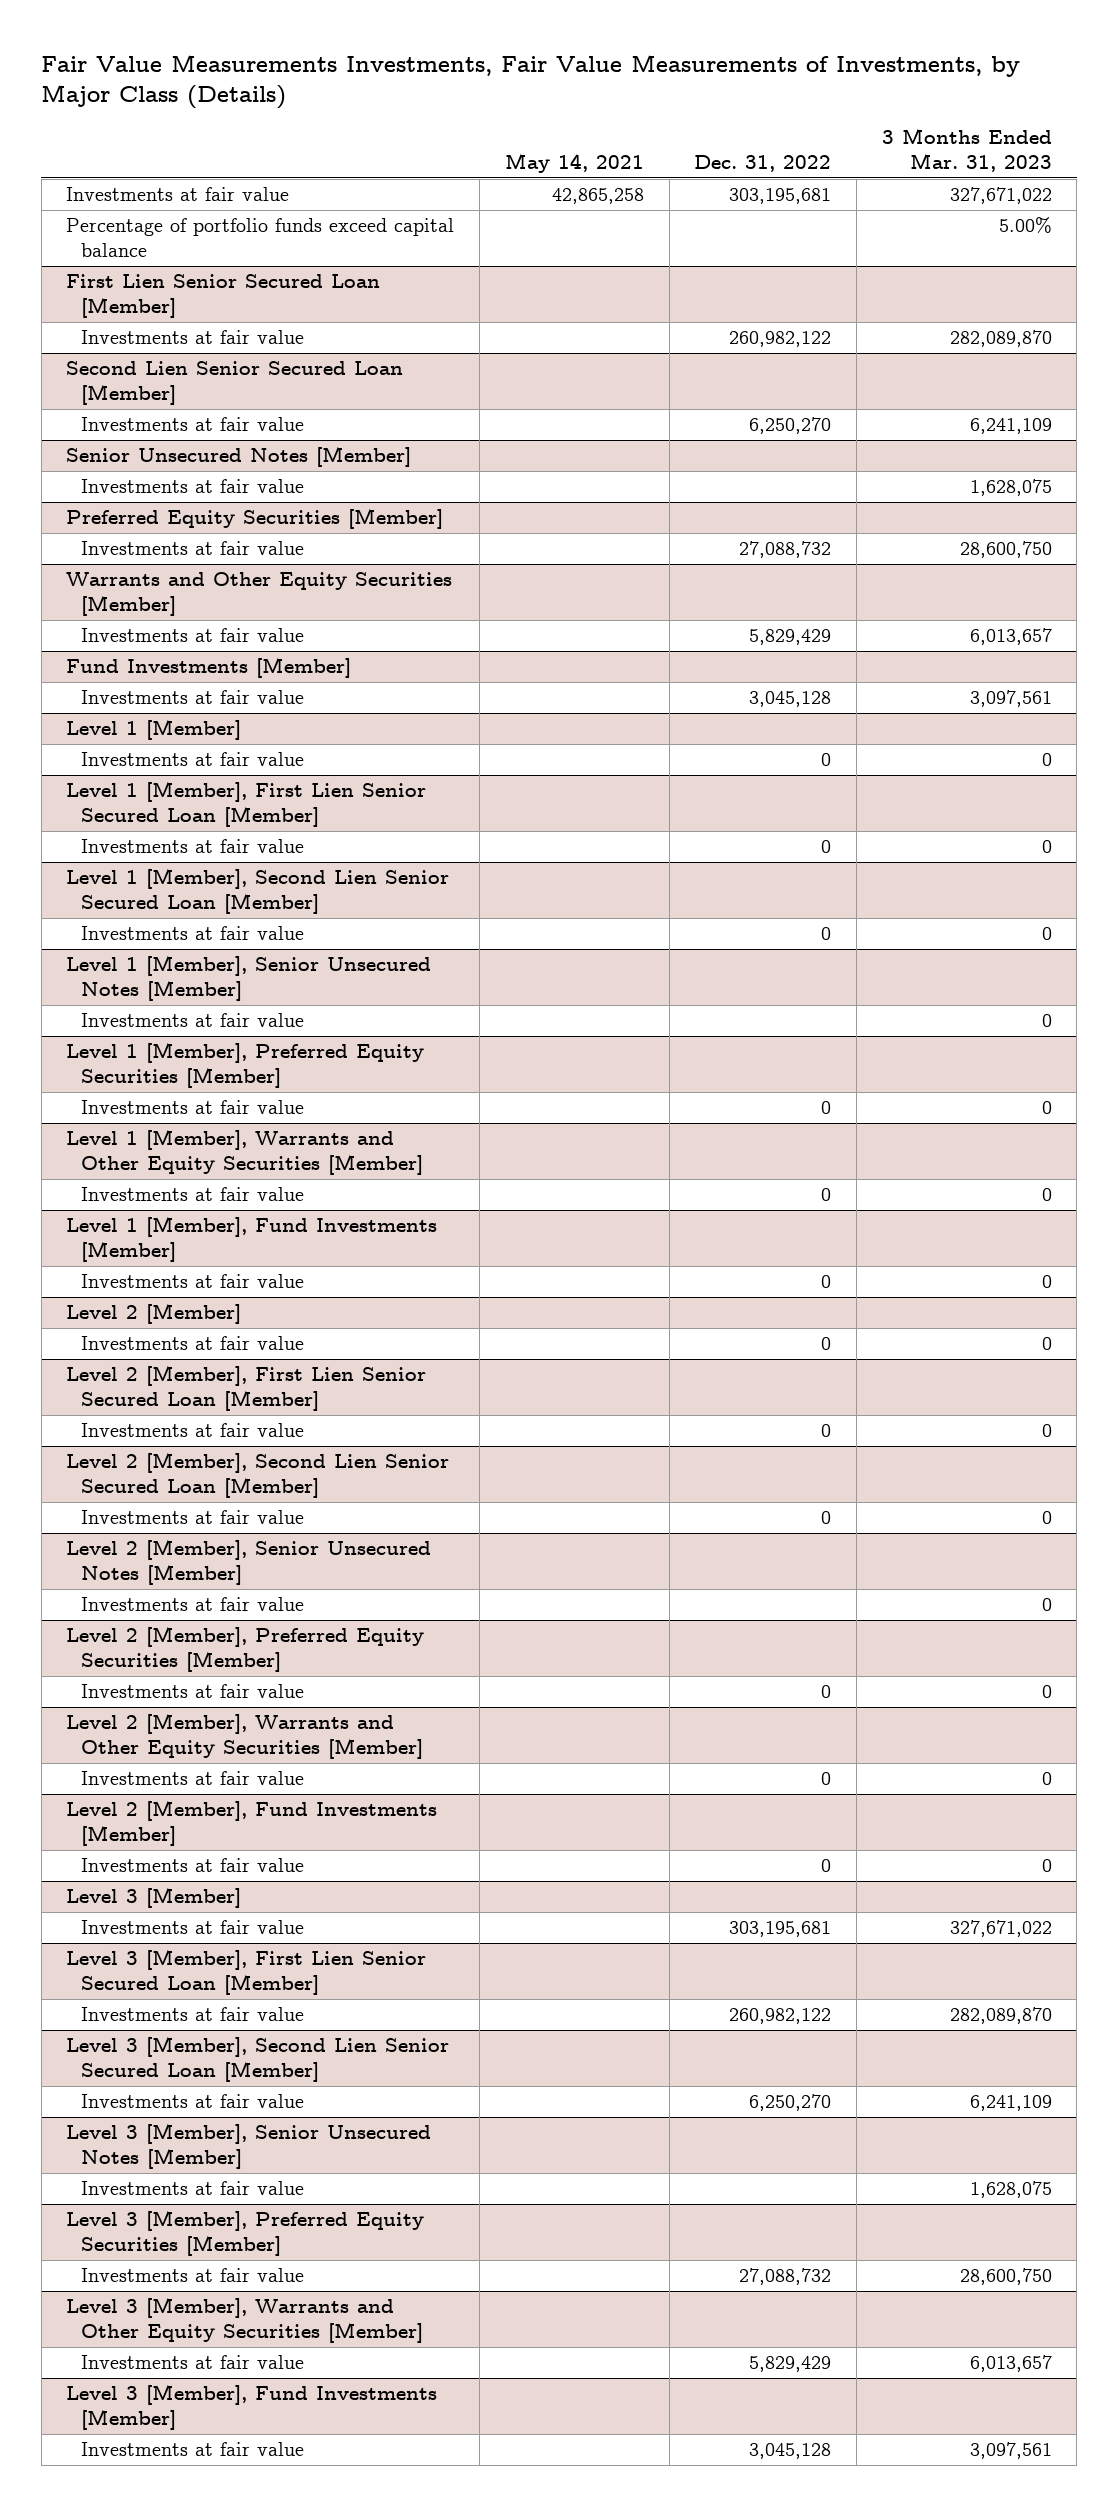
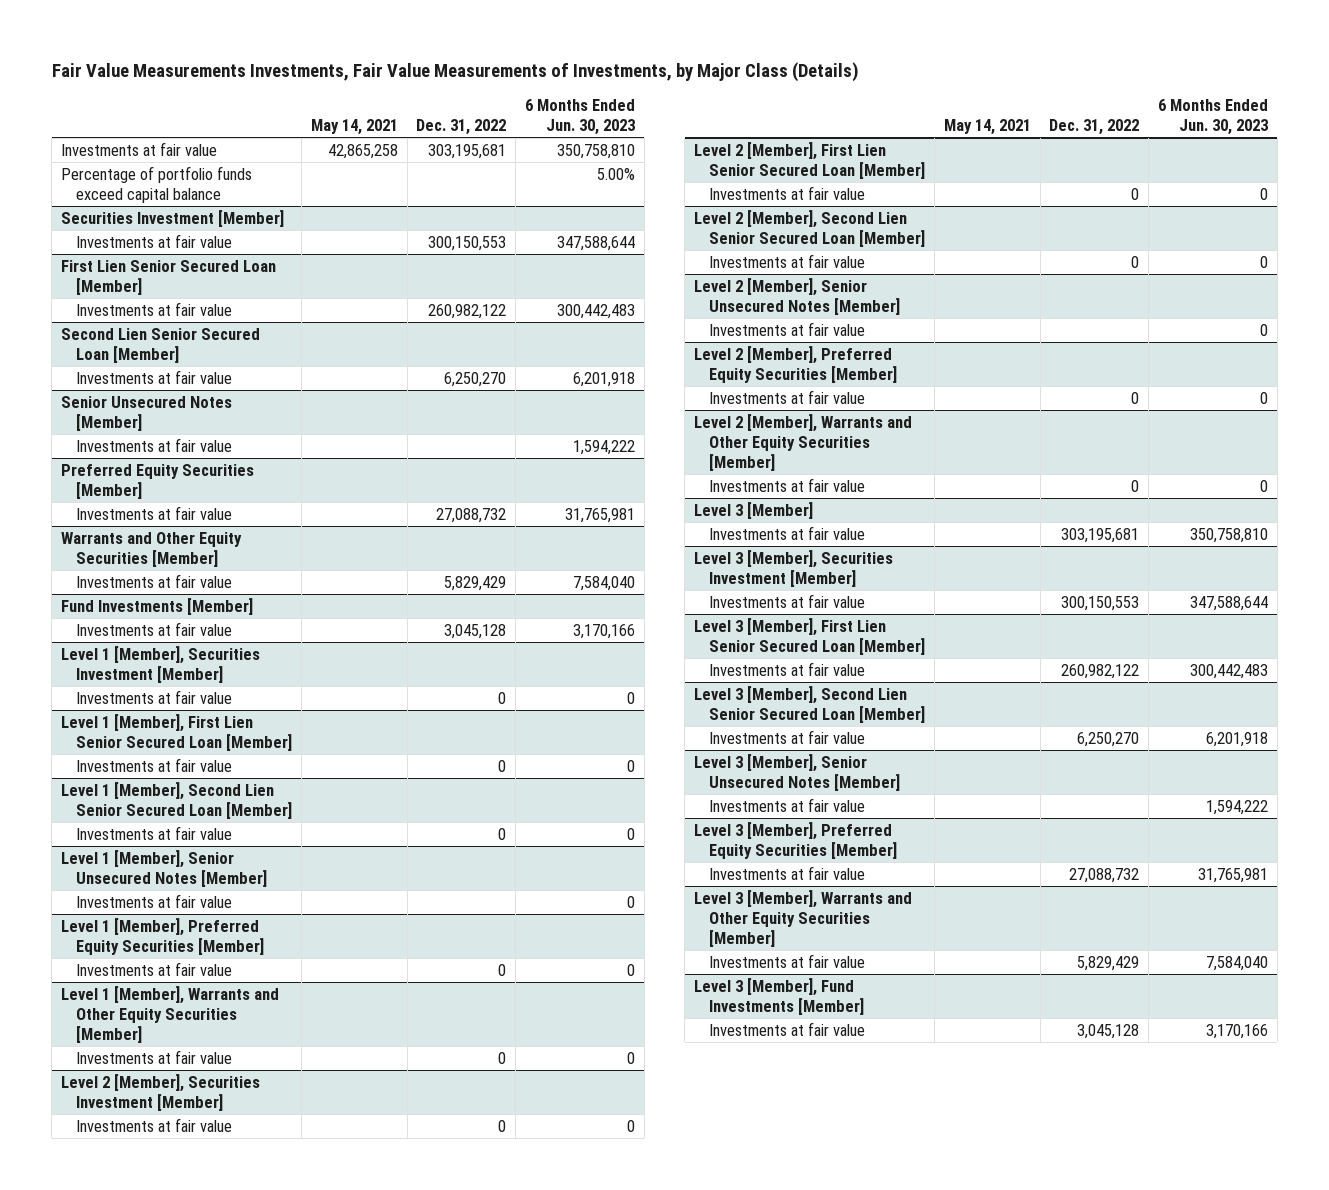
- | May 14, 2021 | Dec. 31, 2022 | 3 Months Ended Mar. 31, 2023
+ | May 14, 2021 | Dec. 31, 2022 | 6 Months Ended Jun. 30, 2023
+ Securities Investment [Member]
+ Investments at fair value | | 300,150,553 | 347,588,644
- Level 1 [Member]
+ Level 1 [Member], Securities Investment [Member]
- Level 1 [Member], Fund Investments [Member]
- Investments at fair value | | 0 | 0
- Level 2 [Member]
+ Level 2 [Member], Securities Investment [Member]
- Level 2 [Member], Fund Investments [Member]
- Investments at fair value | | 0 | 0
+ Level 3 [Member], Securities Investment [Member]
+ Investments at fair value | | 300,150,553 | 347,588,644

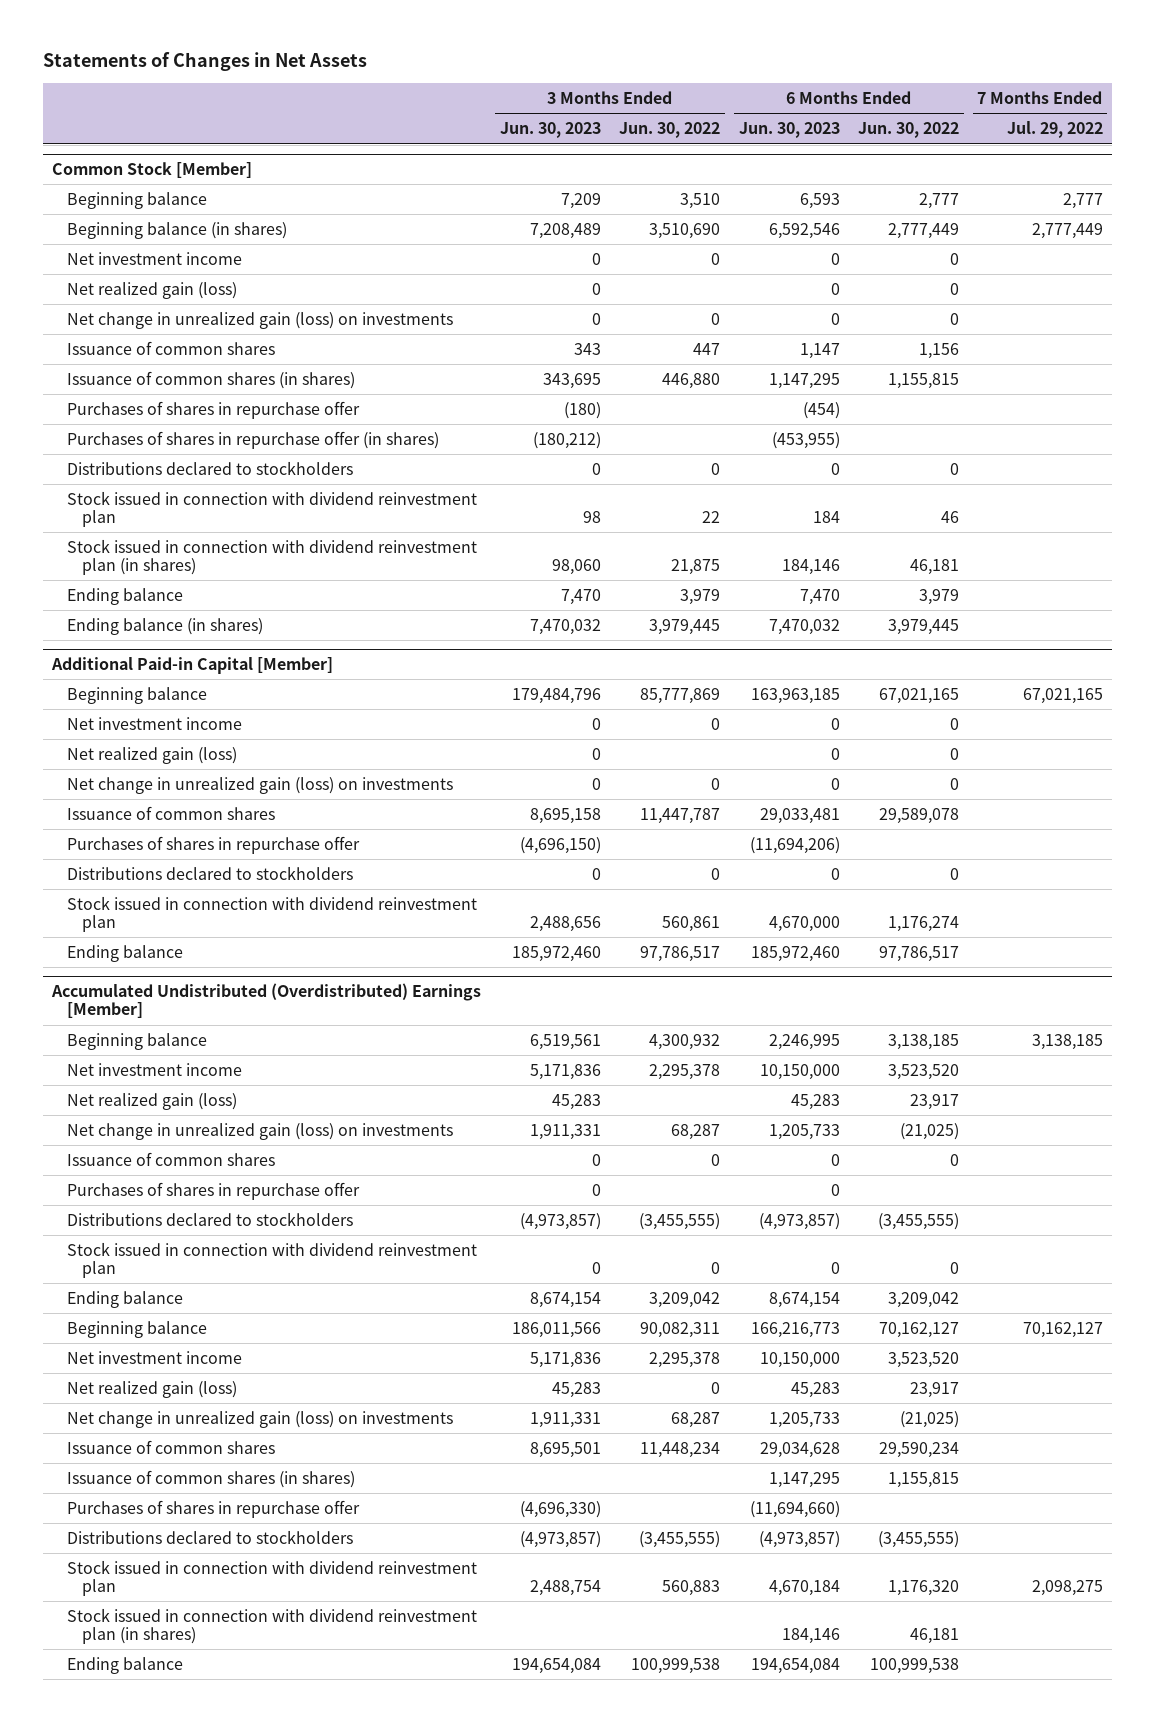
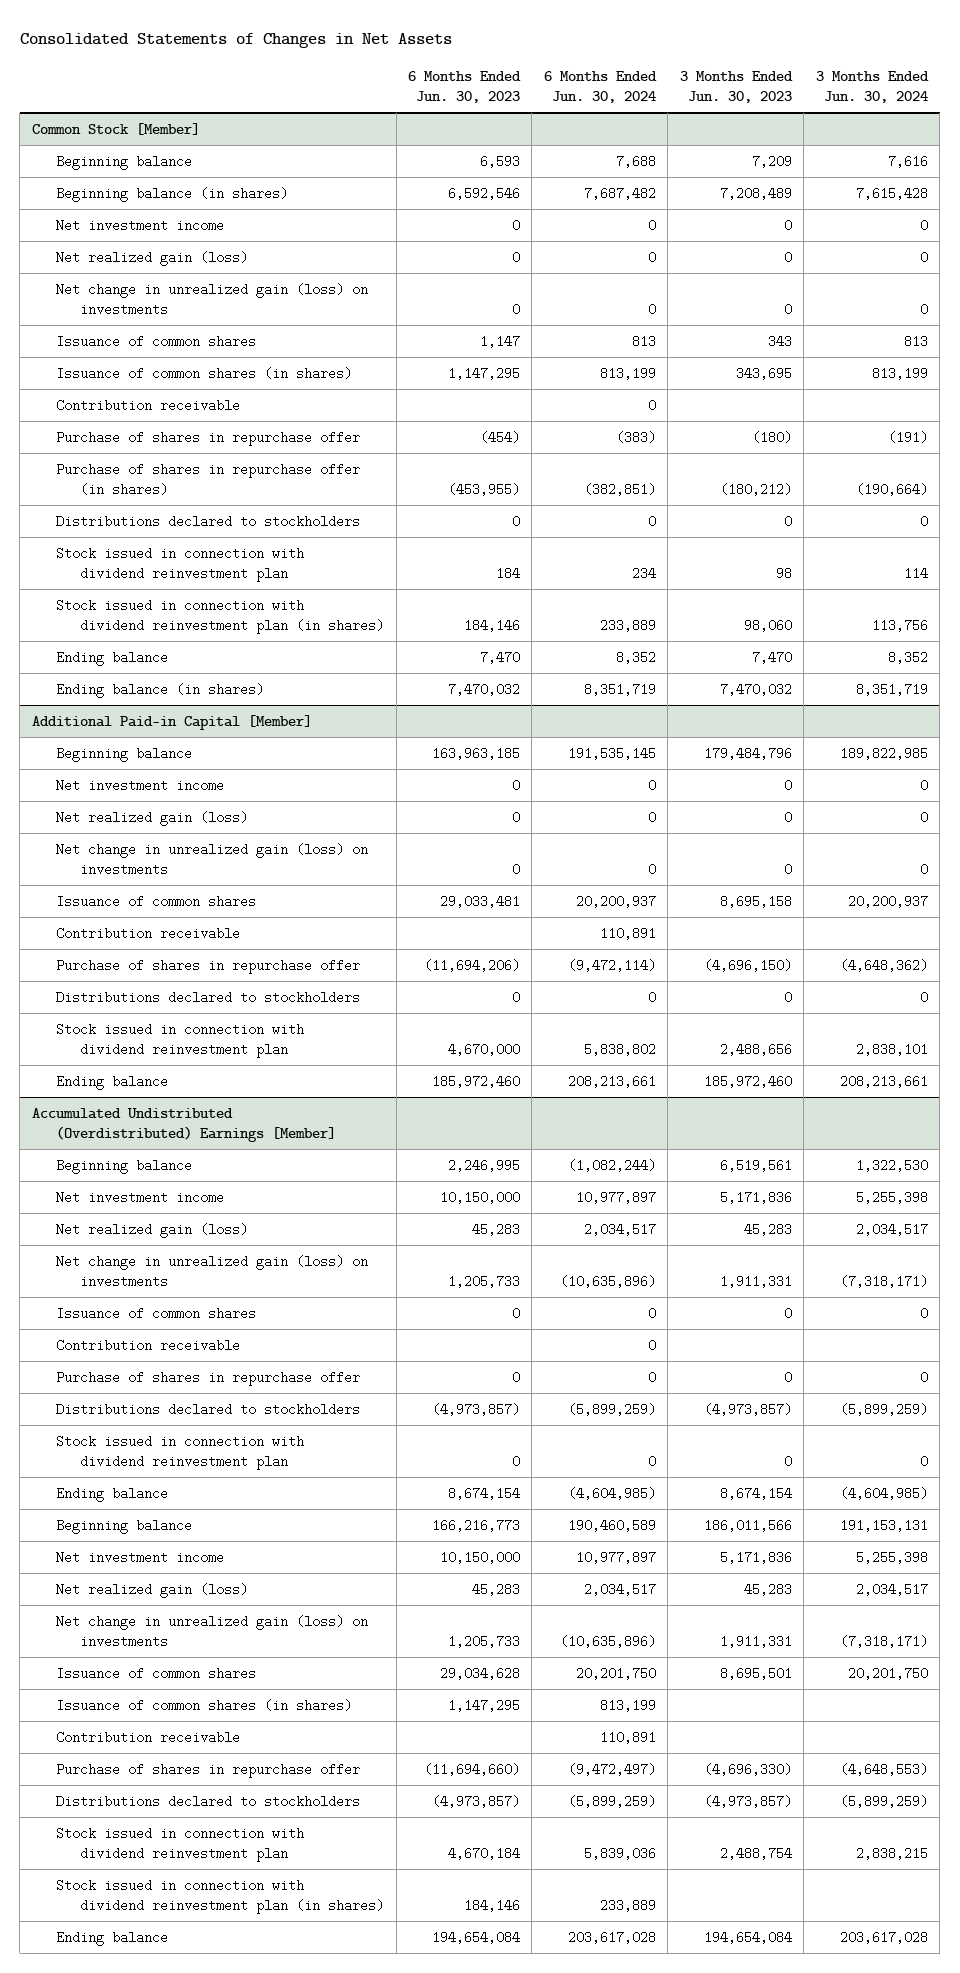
- Statements of Changes in Net Assets
+ Consolidated Statements of Changes in Net Assets
- | 3 Months Ended Jun. 30, 2023 | 3 Months Ended Jun. 30, 2022 | 6 Months Ended Jun. 30, 2023 | 6 Months Ended Jun. 30, 2022 | 7 Months Ended Jul. 29, 2022
+ | 6 Months Ended Jun. 30, 2023 | 6 Months Ended Jun. 30, 2024 | 3 Months Ended Jun. 30, 2023 | 3 Months Ended Jun. 30, 2024
@ Common Stock [Member]
- Purchases of shares in repurchase offer | (180) | | (454) | |
- Purchases of shares in repurchase offer (in shares) | (180,212) | | (453,955) | |
+ Contribution receivable | | 0 | |
+ Purchase of shares in repurchase offer | (454) | (383) | (180) | (191)
+ Purchase of shares in repurchase offer (in shares) | (453,955) | (382,851) | (180,212) | (190,664)
@ Additional Paid-in Capital [Member]
- Purchases of shares in repurchase offer | (4,696,150) | | (11,694,206) | |
+ Contribution receivable | | 110,891 | |
+ Purchase of shares in repurchase offer | (11,694,206) | (9,472,114) | (4,696,150) | (4,648,362)
@ Accumulated Undistributed (Overdistributed) Earnings [Member]
- Purchases of shares in repurchase offer | 0 | | 0 | |
+ Contribution receivable | | 0 | |
+ Purchase of shares in repurchase offer | 0 | 0 | 0 | 0
- Purchases of shares in repurchase offer | (4,696,330) | | (11,694,660) | |
+ Contribution receivable | | 110,891 | |
+ Purchase of shares in repurchase offer | (11,694,660) | (9,472,497) | (4,696,330) | (4,648,553)

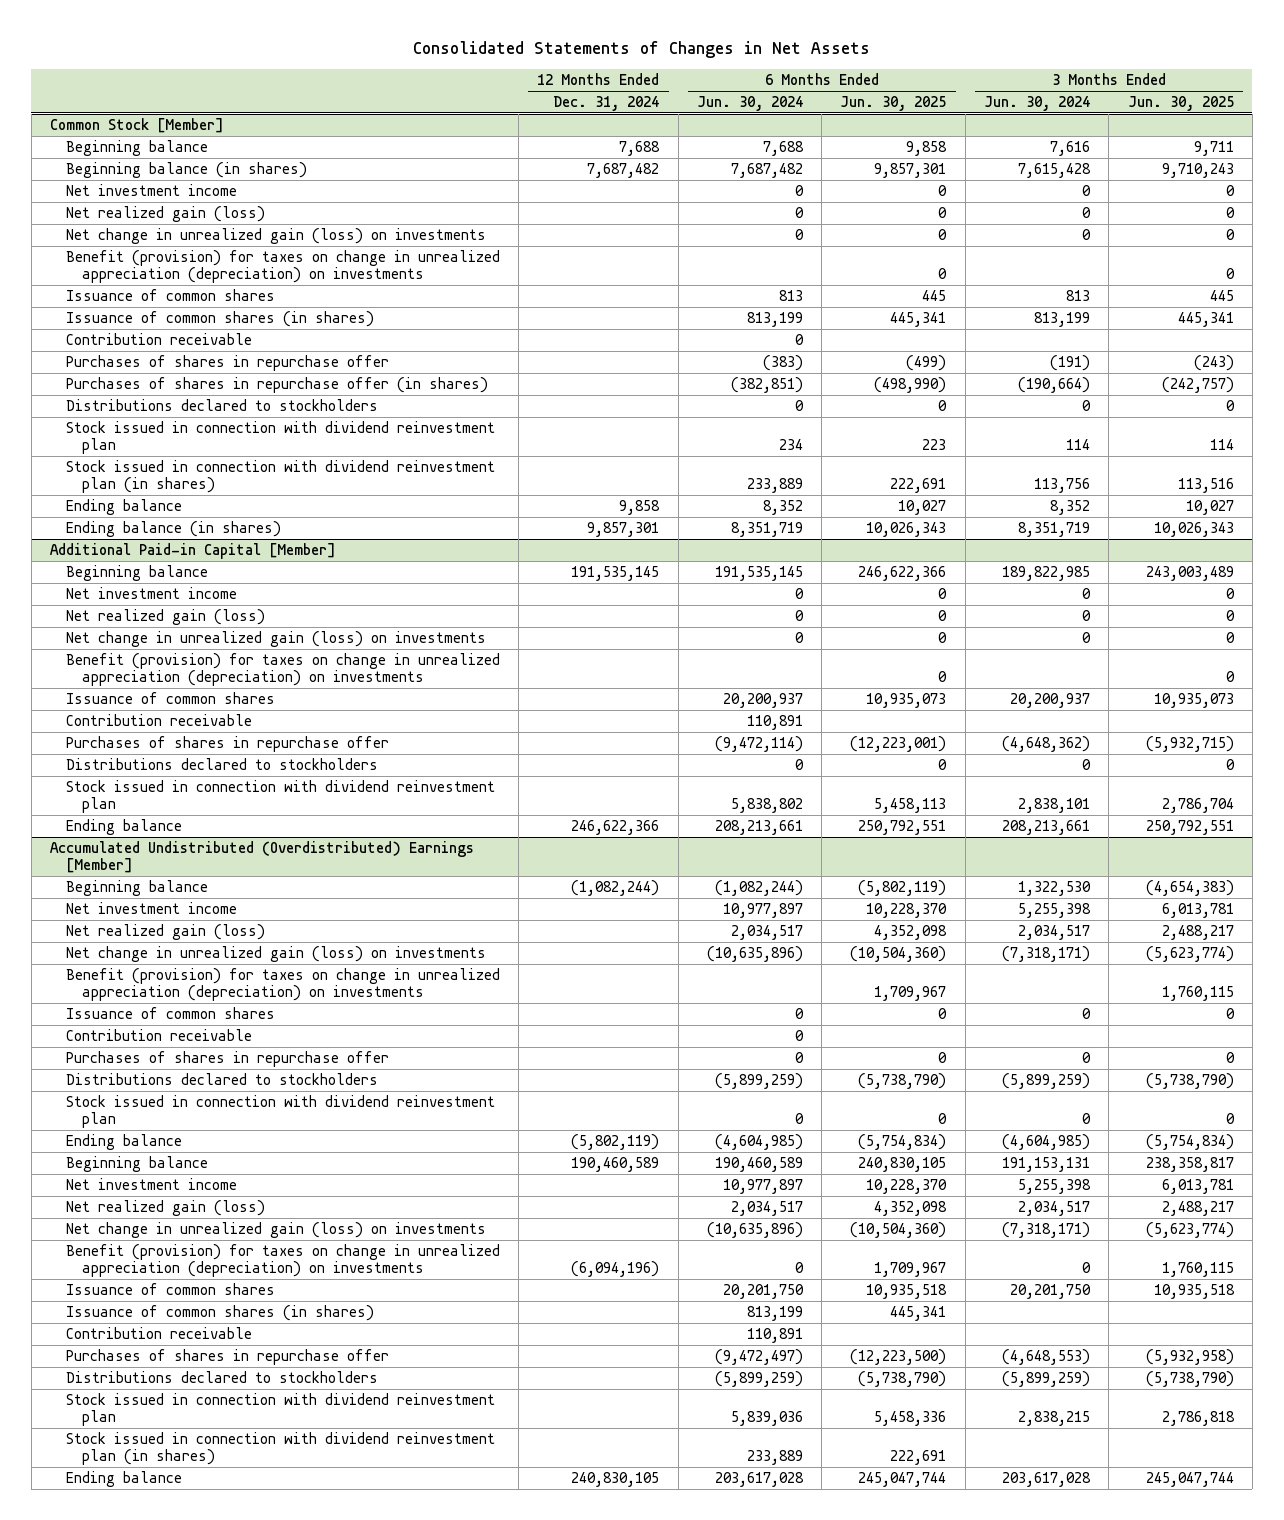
- | 6 Months Ended Jun. 30, 2023 | 6 Months Ended Jun. 30, 2024 | 3 Months Ended Jun. 30, 2023 | 3 Months Ended Jun. 30, 2024
+ | 12 Months Ended Dec. 31, 2024 | 6 Months Ended Jun. 30, 2024 | 6 Months Ended Jun. 30, 2025 | 3 Months Ended Jun. 30, 2024 | 3 Months Ended Jun. 30, 2025
@ Common Stock [Member]
+ Benefit (provision) for taxes on change in unrealized appreciation (depreciation) on investments | | | 0 | | 0
- Purchase of shares in repurchase offer | (454) | (383) | (180) | (191)
- Purchase of shares in repurchase offer (in shares) | (453,955) | (382,851) | (180,212) | (190,664)
+ Purchases of shares in repurchase offer | | (383) | (499) | (191) | (243)
+ Purchases of shares in repurchase offer (in shares) | | (382,851) | (498,990) | (190,664) | (242,757)
@ Additional Paid-in Capital [Member]
+ Benefit (provision) for taxes on change in unrealized appreciation (depreciation) on investments | | | 0 | | 0
- Purchase of shares in repurchase offer | (11,694,206) | (9,472,114) | (4,696,150) | (4,648,362)
+ Purchases of shares in repurchase offer | | (9,472,114) | (12,223,001) | (4,648,362) | (5,932,715)
@ Accumulated Undistributed (Overdistributed) Earnings [Member]
+ Benefit (provision) for taxes on change in unrealized appreciation (depreciation) on investments | | | 1,709,967 | | 1,760,115
- Purchase of shares in repurchase offer | 0 | 0 | 0 | 0
+ Purchases of shares in repurchase offer | | 0 | 0 | 0 | 0
+ Benefit (provision) for taxes on change in unrealized appreciation (depreciation) on investments | (6,094,196) | 0 | 1,709,967 | 0 | 1,760,115
- Purchase of shares in repurchase offer | (11,694,660) | (9,472,497) | (4,696,330) | (4,648,553)
+ Purchases of shares in repurchase offer | | (9,472,497) | (12,223,500) | (4,648,553) | (5,932,958)

